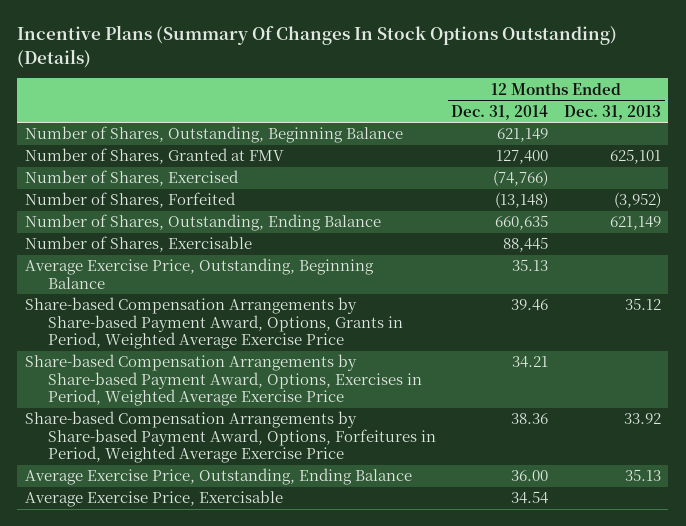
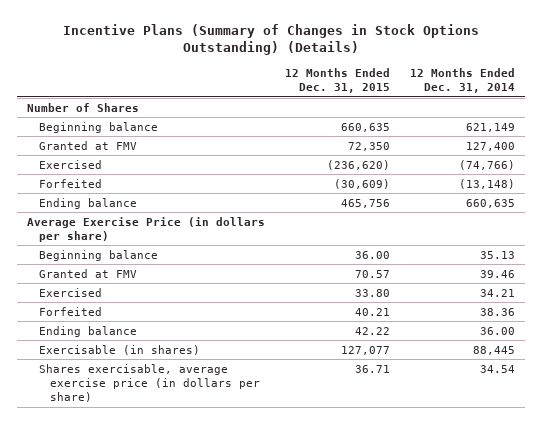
- Incentive Plans (Summary Of Changes In Stock Options Outstanding) (Details)
+ Incentive Plans (Summary of Changes in Stock Options Outstanding) (Details)
- | 12 Months Ended Dec. 31, 2014 | 12 Months Ended Dec. 31, 2013
+ | 12 Months Ended Dec. 31, 2015 | 12 Months Ended Dec. 31, 2014
- Number of Shares, Outstanding, Beginning Balance | 621,149 |
- Number of Shares, Granted at FMV | 127,400 | 625,101
- Number of Shares, Exercised | (74,766) |
- Number of Shares, Forfeited | (13,148) | (3,952)
- Number of Shares, Outstanding, Ending Balance | 660,635 | 621,149
- Number of Shares, Exercisable | 88,445 |
- Average Exercise Price, Outstanding, Beginning Balance | 35.13 |
- Share-based Compensation Arrangements by Share-based Payment Award, Options, Grants in Period, Weighted Average Exercise Price | 39.46 | 35.12
- Share-based Compensation Arrangements by Share-based Payment Award, Options, Exercises in Period, Weighted Average Exercise Price | 34.21 |
- Share-based Compensation Arrangements by Share-based Payment Award, Options, Forfeitures in Period, Weighted Average Exercise Price | 38.36 | 33.92
- Average Exercise Price, Outstanding, Ending Balance | 36.00 | 35.13
- Average Exercise Price, Exercisable | 34.54 |
+ Number of Shares
+ Beginning balance | 660,635 | 621,149
+ Granted at FMV | 72,350 | 127,400
+ Exercised | (236,620) | (74,766)
+ Forfeited | (30,609) | (13,148)
+ Ending balance | 465,756 | 660,635
+ Average Exercise Price (in dollars per share)
+ Beginning balance | 36.00 | 35.13
+ Granted at FMV | 70.57 | 39.46
+ Exercised | 33.80 | 34.21
+ Forfeited | 40.21 | 38.36
+ Ending balance | 42.22 | 36.00
+ Exercisable (in shares) | 127,077 | 88,445
+ Shares exercisable, average exercise price (in dollars per share) | 36.71 | 34.54

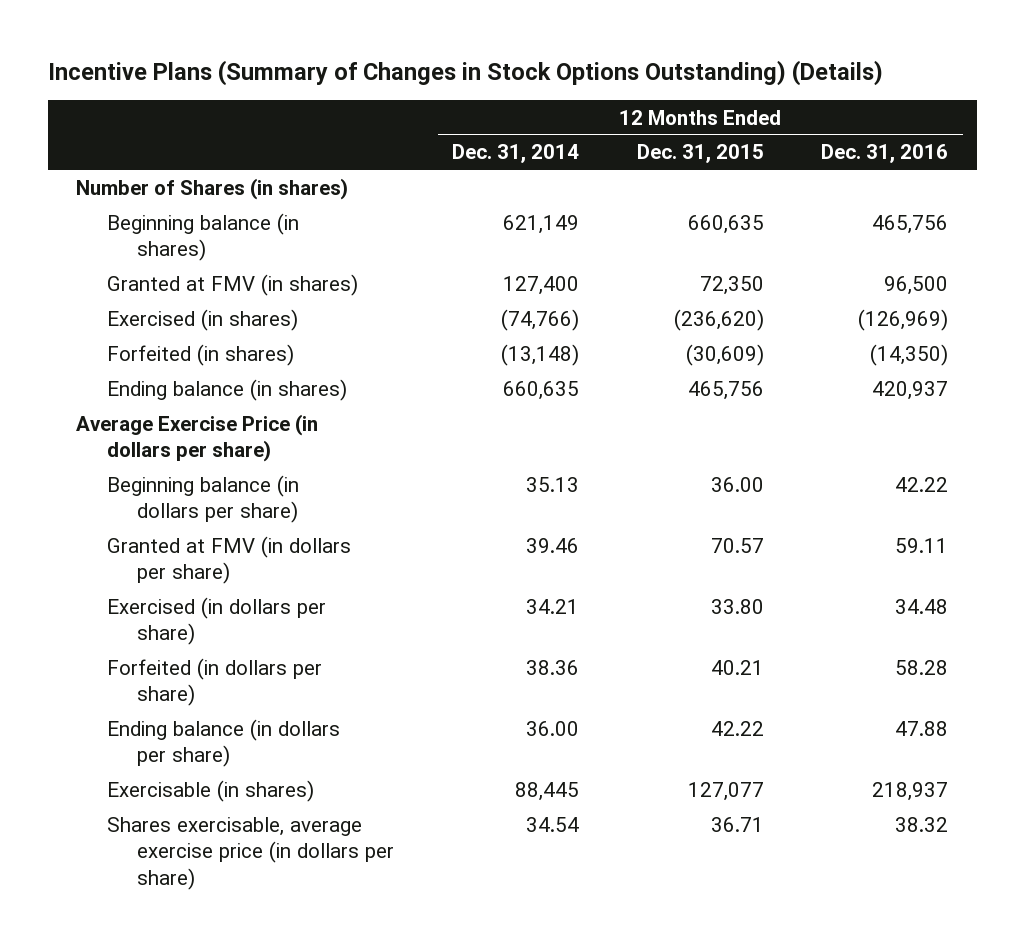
- | 12 Months Ended Dec. 31, 2015 | 12 Months Ended Dec. 31, 2014
+ | 12 Months Ended Dec. 31, 2014 | 12 Months Ended Dec. 31, 2015 | 12 Months Ended Dec. 31, 2016
- Number of Shares
- Beginning balance | 660,635 | 621,149
- Granted at FMV | 72,350 | 127,400
- Exercised | (236,620) | (74,766)
- Forfeited | (30,609) | (13,148)
- Ending balance | 465,756 | 660,635
+ Number of Shares (in shares)
+ Beginning balance (in shares) | 621,149 | 660,635 | 465,756
+ Granted at FMV (in shares) | 127,400 | 72,350 | 96,500
+ Exercised (in shares) | (74,766) | (236,620) | (126,969)
+ Forfeited (in shares) | (13,148) | (30,609) | (14,350)
+ Ending balance (in shares) | 660,635 | 465,756 | 420,937
- Beginning balance | 36.00 | 35.13
- Granted at FMV | 70.57 | 39.46
- Exercised | 33.80 | 34.21
- Forfeited | 40.21 | 38.36
- Ending balance | 42.22 | 36.00
+ Beginning balance (in dollars per share) | 35.13 | 36.00 | 42.22
+ Granted at FMV (in dollars per share) | 39.46 | 70.57 | 59.11
+ Exercised (in dollars per share) | 34.21 | 33.80 | 34.48
+ Forfeited (in dollars per share) | 38.36 | 40.21 | 58.28
+ Ending balance (in dollars per share) | 36.00 | 42.22 | 47.88

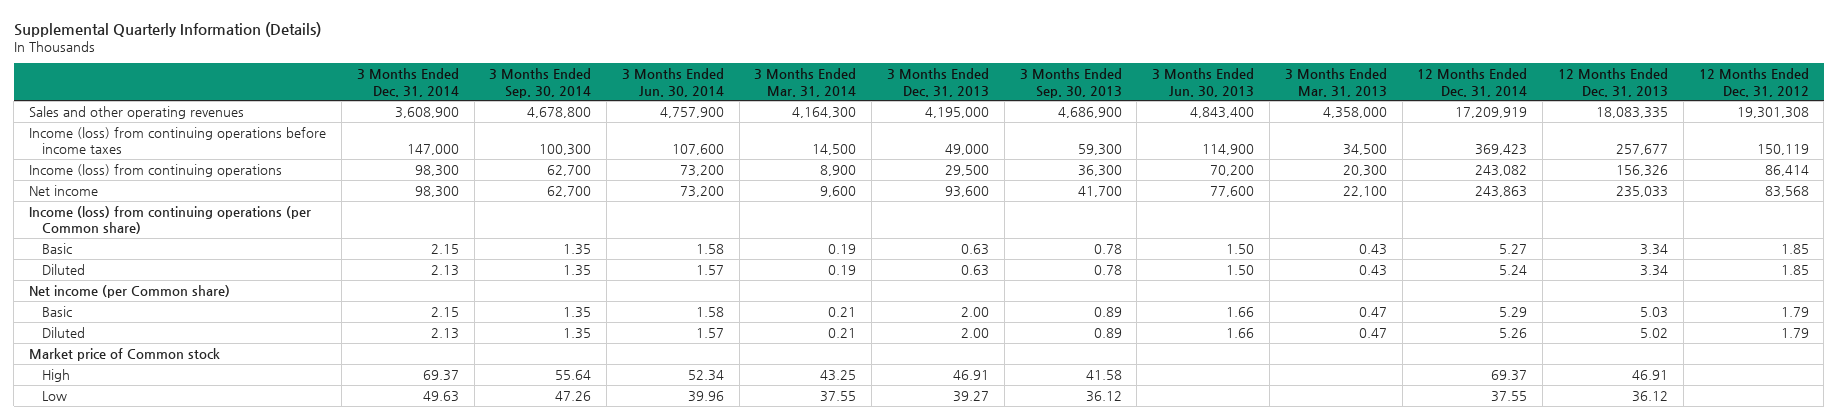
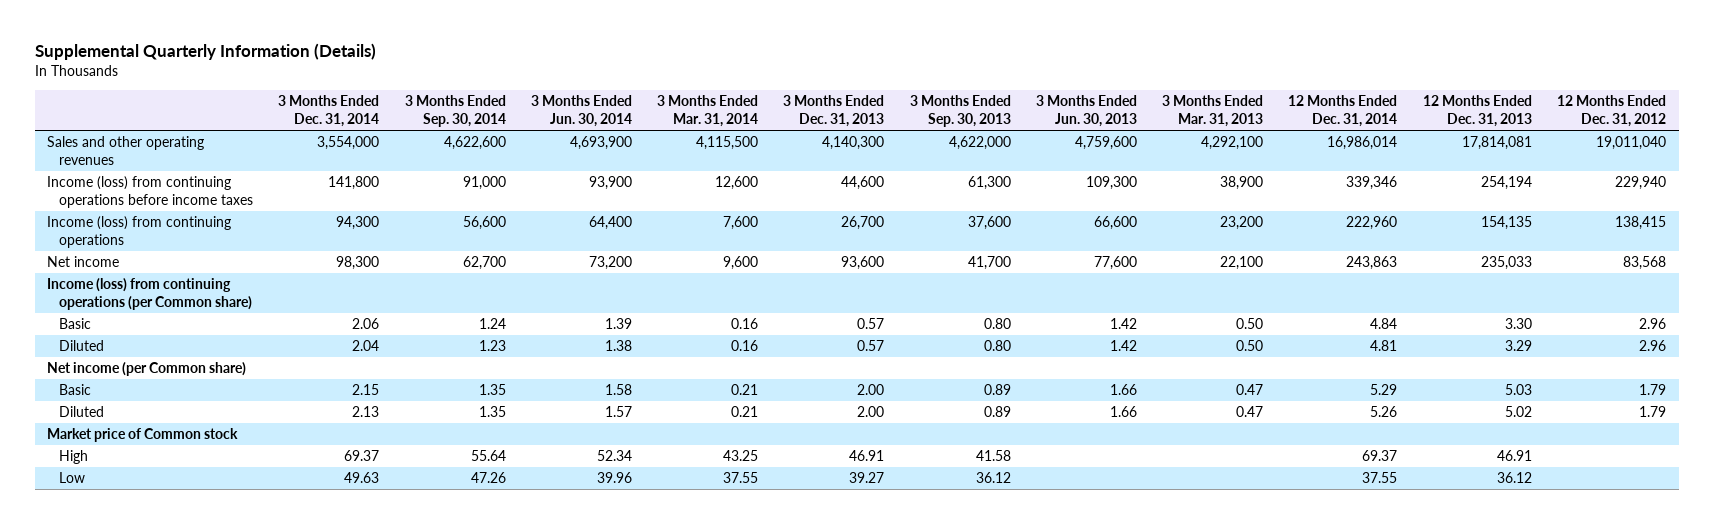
- Sales and other operating revenues | 3,608,900 | 4,678,800 | 4,757,900 | 4,164,300 | 4,195,000 | 4,686,900 | 4,843,400 | 4,358,000 | 17,209,919 | 18,083,335 | 19,301,308
- Income (loss) from continuing operations before income taxes | 147,000 | 100,300 | 107,600 | 14,500 | 49,000 | 59,300 | 114,900 | 34,500 | 369,423 | 257,677 | 150,119
- Income (loss) from continuing operations | 98,300 | 62,700 | 73,200 | 8,900 | 29,500 | 36,300 | 70,200 | 20,300 | 243,082 | 156,326 | 86,414
+ Sales and other operating revenues | 3,554,000 | 4,622,600 | 4,693,900 | 4,115,500 | 4,140,300 | 4,622,000 | 4,759,600 | 4,292,100 | 16,986,014 | 17,814,081 | 19,011,040
+ Income (loss) from continuing operations before income taxes | 141,800 | 91,000 | 93,900 | 12,600 | 44,600 | 61,300 | 109,300 | 38,900 | 339,346 | 254,194 | 229,940
+ Income (loss) from continuing operations | 94,300 | 56,600 | 64,400 | 7,600 | 26,700 | 37,600 | 66,600 | 23,200 | 222,960 | 154,135 | 138,415
- Basic | 2.15 | 1.35 | 1.58 | 0.19 | 0.63 | 0.78 | 1.50 | 0.43 | 5.27 | 3.34 | 1.85
- Diluted | 2.13 | 1.35 | 1.57 | 0.19 | 0.63 | 0.78 | 1.50 | 0.43 | 5.24 | 3.34 | 1.85
+ Basic | 2.06 | 1.24 | 1.39 | 0.16 | 0.57 | 0.80 | 1.42 | 0.50 | 4.84 | 3.30 | 2.96
+ Diluted | 2.04 | 1.23 | 1.38 | 0.16 | 0.57 | 0.80 | 1.42 | 0.50 | 4.81 | 3.29 | 2.96

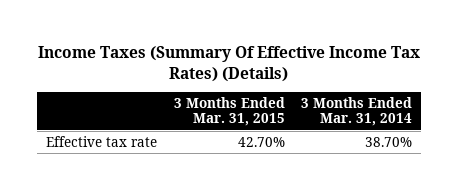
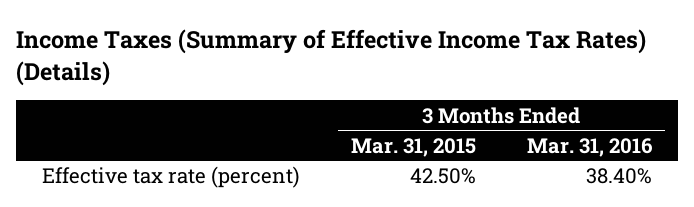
- Income Taxes (Summary Of Effective Income Tax Rates) (Details)
+ Income Taxes (Summary of Effective Income Tax Rates) (Details)
- | 3 Months Ended Mar. 31, 2015 | 3 Months Ended Mar. 31, 2014
+ | 3 Months Ended Mar. 31, 2015 | 3 Months Ended Mar. 31, 2016
- Effective tax rate | 42.70% | 38.70%
+ Effective tax rate (percent) | 42.50% | 38.40%

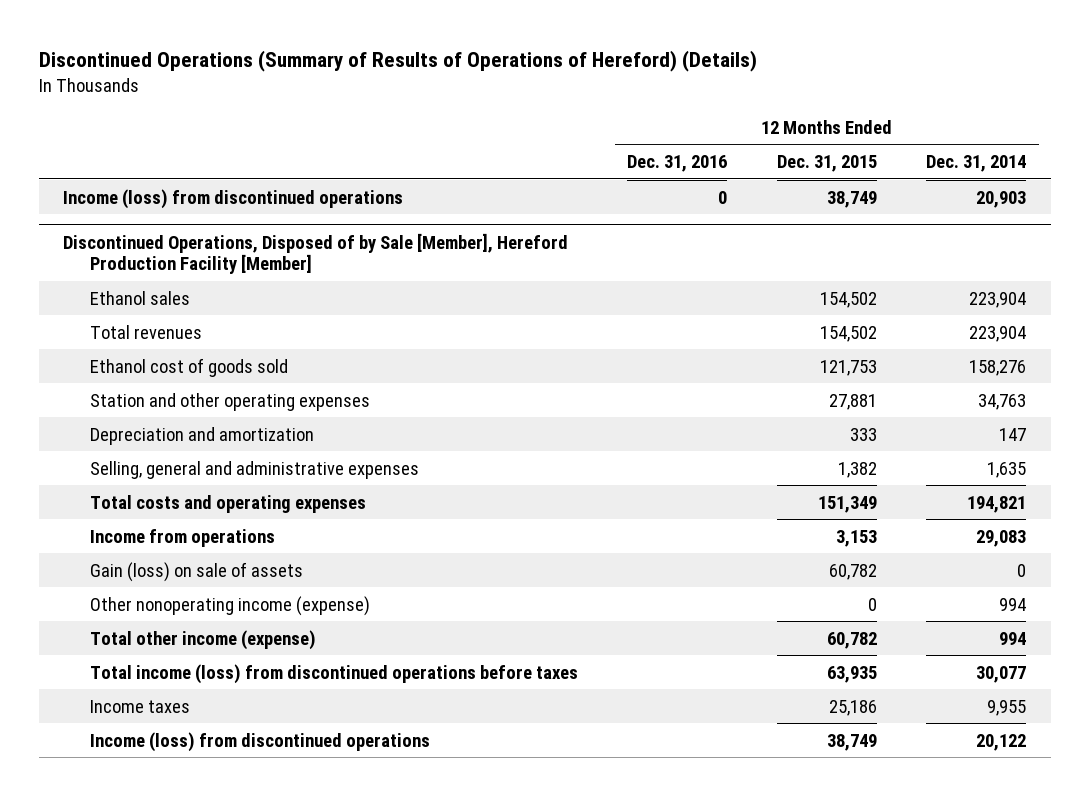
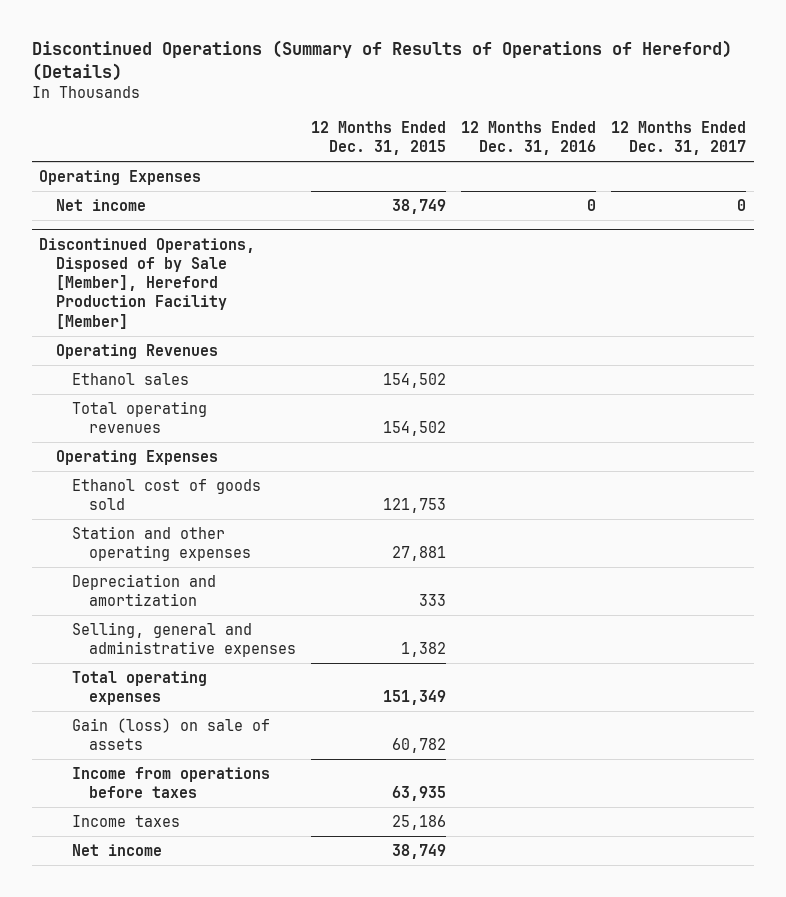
- | 12 Months Ended Dec. 31, 2016 | 12 Months Ended Dec. 31, 2015 | 12 Months Ended Dec. 31, 2014
+ | 12 Months Ended Dec. 31, 2015 | 12 Months Ended Dec. 31, 2016 | 12 Months Ended Dec. 31, 2017
- Income (loss) from discontinued operations | 0 | 38,749 | 20,903
+ Operating Expenses
+ Net income | 38,749 | 0 | 0
@ Discontinued Operations, Disposed of by Sale [Member], Hereford Production Facility [Member]
+ Operating Revenues
- Total revenues | | 154,502 | 223,904
+ Total operating revenues | 154,502 | |
+ Operating Expenses
- Total costs and operating expenses | | 151,349 | 194,821
- Income from operations | | 3,153 | 29,083
+ Total operating expenses | 151,349 | |
- Other nonoperating income (expense) | | 0 | 994
- Total other income (expense) | | 60,782 | 994
- Total income (loss) from discontinued operations before taxes | | 63,935 | 30,077
+ Income from operations before taxes | 63,935 | |
- Income (loss) from discontinued operations | | 38,749 | 20,122
+ Net income | 38,749 | |

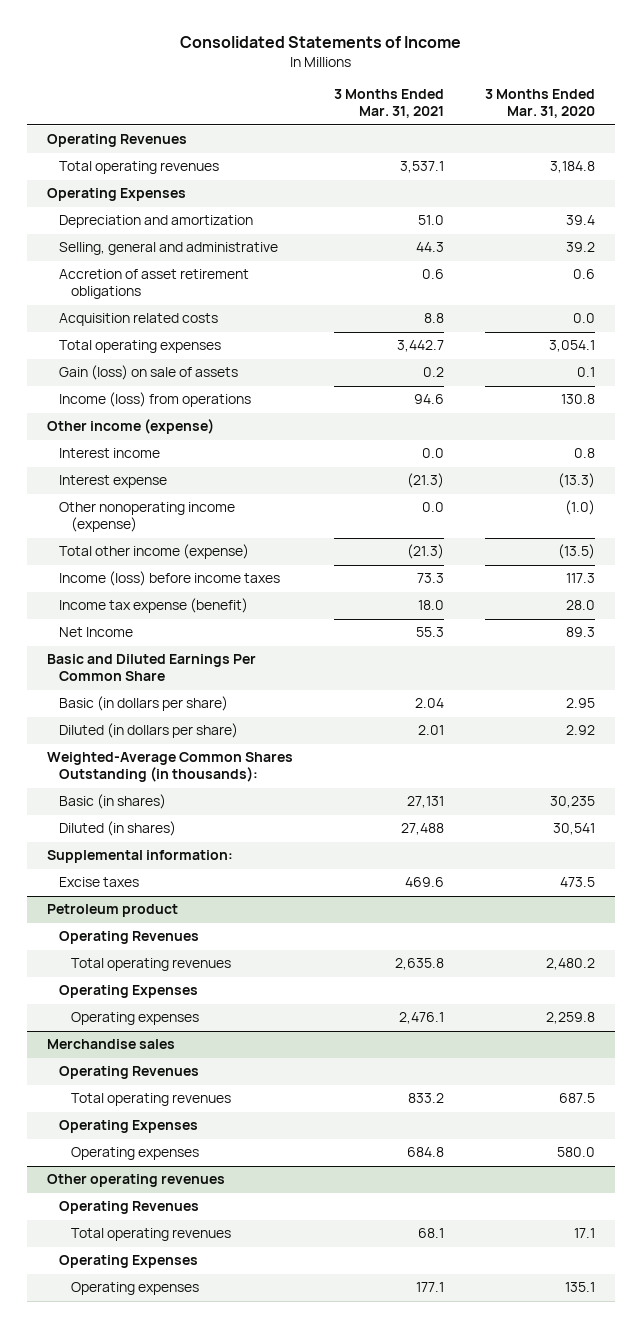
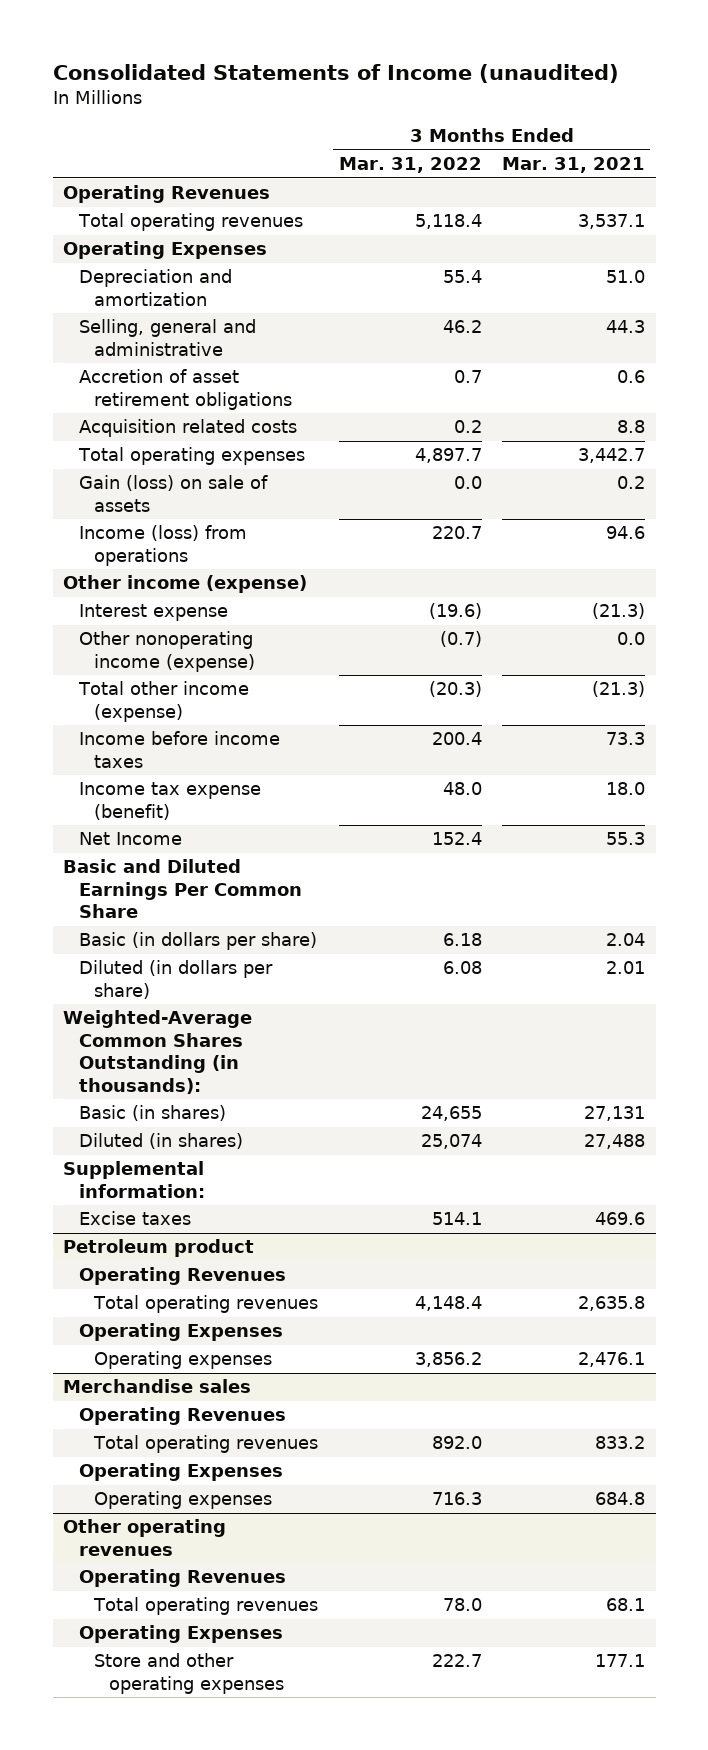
- Consolidated Statements of Income
+ Consolidated Statements of Income (unaudited)
- | 3 Months Ended Mar. 31, 2021 | 3 Months Ended Mar. 31, 2020
+ | 3 Months Ended Mar. 31, 2022 | 3 Months Ended Mar. 31, 2021
- Interest income | 0.0 | 0.8
- Income (loss) before income taxes | 73.3 | 117.3
+ Income before income taxes | 200.4 | 73.3
@ Other operating revenues
- Operating expenses | 177.1 | 135.1
+ Store and other operating expenses | 222.7 | 177.1

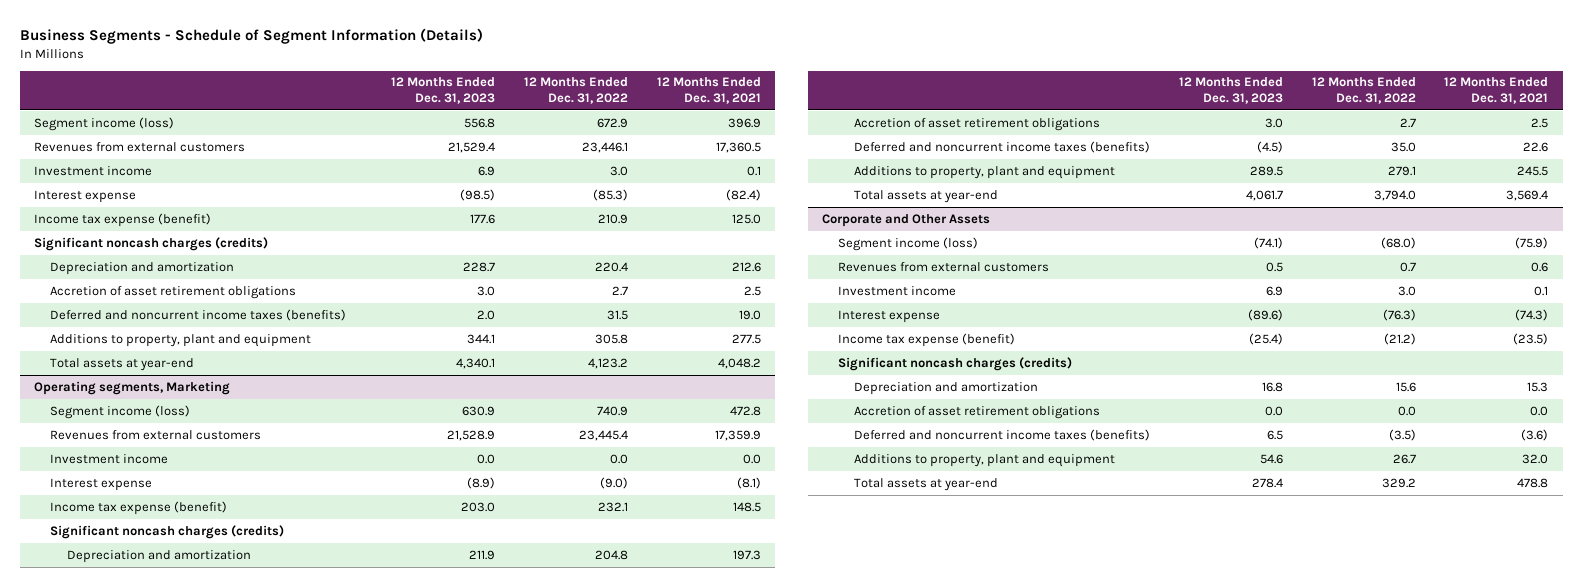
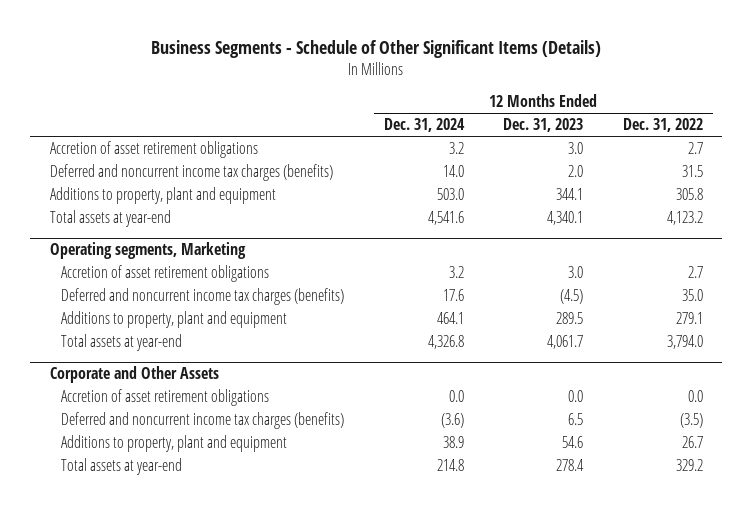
- Business Segments - Schedule of Segment Information (Details)
+ Business Segments - Schedule of Other Significant Items (Details)
- | 12 Months Ended Dec. 31, 2023 | 12 Months Ended Dec. 31, 2022 | 12 Months Ended Dec. 31, 2021
+ | 12 Months Ended Dec. 31, 2024 | 12 Months Ended Dec. 31, 2023 | 12 Months Ended Dec. 31, 2022
- Segment income (loss) | 556.8 | 672.9 | 396.9
- Revenues from external customers | 21,529.4 | 23,446.1 | 17,360.5
- Investment income | 6.9 | 3.0 | 0.1
- Interest expense | (98.5) | (85.3) | (82.4)
- Income tax expense (benefit) | 177.6 | 210.9 | 125.0
- Significant noncash charges (credits)
- Depreciation and amortization | 228.7 | 220.4 | 212.6
- Deferred and noncurrent income taxes (benefits) | 2.0 | 31.5 | 19.0
+ Deferred and noncurrent income tax charges (benefits) | 14.0 | 2.0 | 31.5
@ Operating segments, Marketing
- Segment income (loss) | 630.9 | 740.9 | 472.8
- Revenues from external customers | 21,528.9 | 23,445.4 | 17,359.9
- Investment income | 0.0 | 0.0 | 0.0
- Interest expense | (8.9) | (9.0) | (8.1)
- Income tax expense (benefit) | 203.0 | 232.1 | 148.5
- Significant noncash charges (credits)
- Depreciation and amortization | 211.9 | 204.8 | 197.3
- Deferred and noncurrent income taxes (benefits) | (4.5) | 35.0 | 22.6
+ Deferred and noncurrent income tax charges (benefits) | 17.6 | (4.5) | 35.0
@ Corporate and Other Assets
- Segment income (loss) | (74.1) | (68.0) | (75.9)
- Revenues from external customers | 0.5 | 0.7 | 0.6
- Investment income | 6.9 | 3.0 | 0.1
- Interest expense | (89.6) | (76.3) | (74.3)
- Income tax expense (benefit) | (25.4) | (21.2) | (23.5)
- Significant noncash charges (credits)
- Depreciation and amortization | 16.8 | 15.6 | 15.3
- Deferred and noncurrent income taxes (benefits) | 6.5 | (3.5) | (3.6)
+ Deferred and noncurrent income tax charges (benefits) | (3.6) | 6.5 | (3.5)

